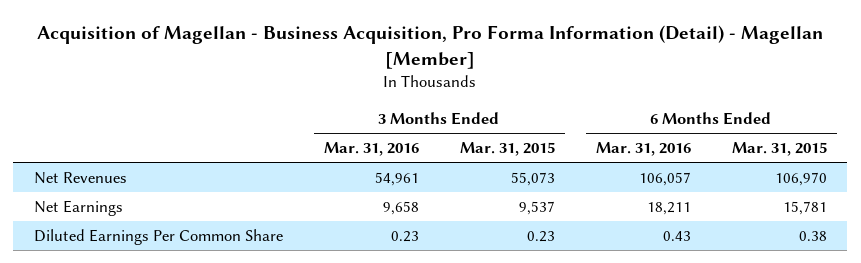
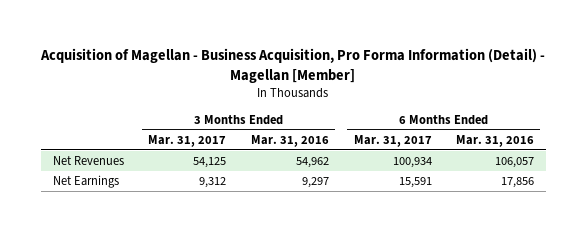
- | 3 Months Ended Mar. 31, 2016 | 3 Months Ended Mar. 31, 2015 | 6 Months Ended Mar. 31, 2016 | 6 Months Ended Mar. 31, 2015
+ | 3 Months Ended Mar. 31, 2017 | 3 Months Ended Mar. 31, 2016 | 6 Months Ended Mar. 31, 2017 | 6 Months Ended Mar. 31, 2016
- Net Revenues | 54,961 | 55,073 | 106,057 | 106,970
- Net Earnings | 9,658 | 9,537 | 18,211 | 15,781
- Diluted Earnings Per Common Share | 0.23 | 0.23 | 0.43 | 0.38
+ Net Revenues | 54,125 | 54,962 | 100,934 | 106,057
+ Net Earnings | 9,312 | 9,297 | 15,591 | 17,856

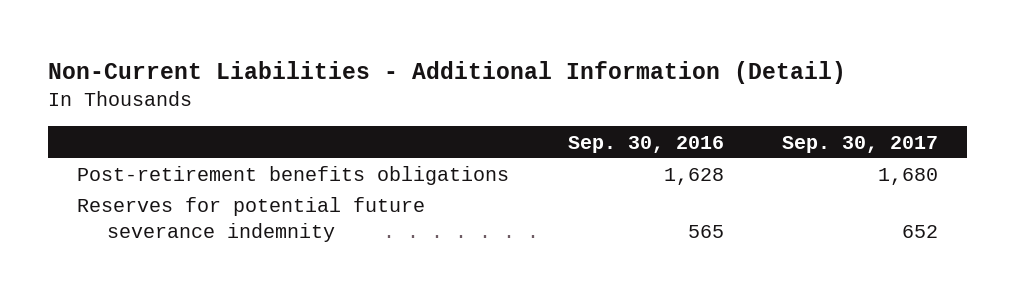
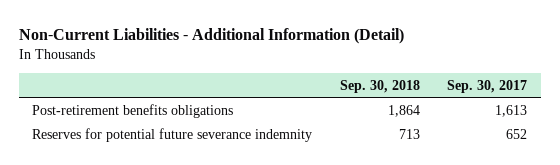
- | Sep. 30, 2016 | Sep. 30, 2017
+ | Sep. 30, 2018 | Sep. 30, 2017
- Post-retirement benefits obligations | 1,628 | 1,680
+ Post-retirement benefits obligations | 1,864 | 1,613

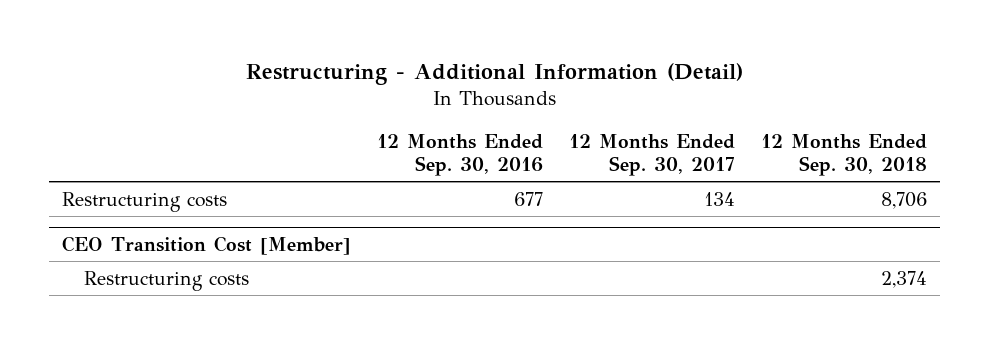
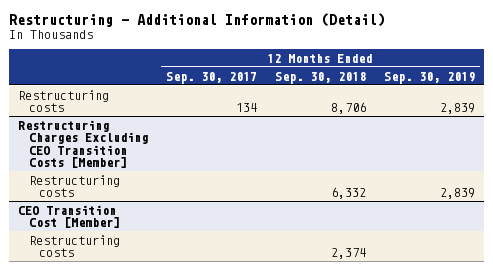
- | 12 Months Ended Sep. 30, 2016 | 12 Months Ended Sep. 30, 2017 | 12 Months Ended Sep. 30, 2018
+ | 12 Months Ended Sep. 30, 2017 | 12 Months Ended Sep. 30, 2018 | 12 Months Ended Sep. 30, 2019
+ Restructuring Charges Excluding CEO Transition Costs [Member]
+ Restructuring costs | | 6,332 | 2,839

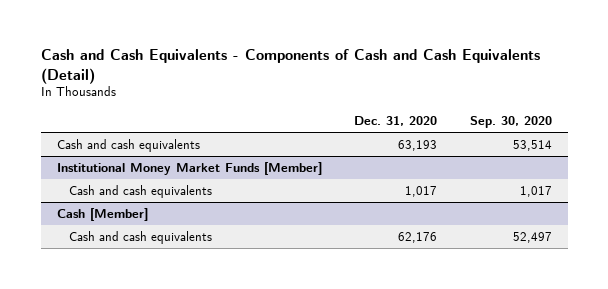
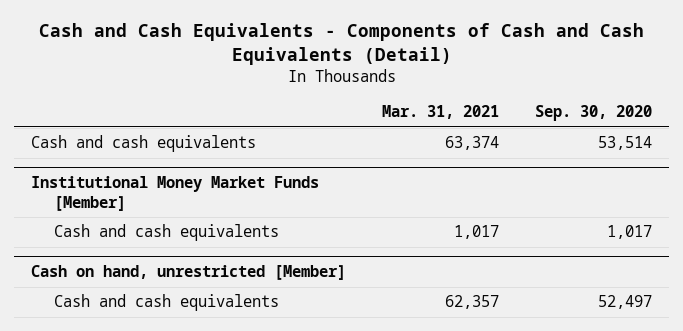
- | Dec. 31, 2020 | Sep. 30, 2020
+ | Mar. 31, 2021 | Sep. 30, 2020
- Cash [Member]
+ Cash on hand, unrestricted [Member]

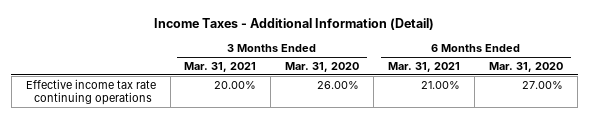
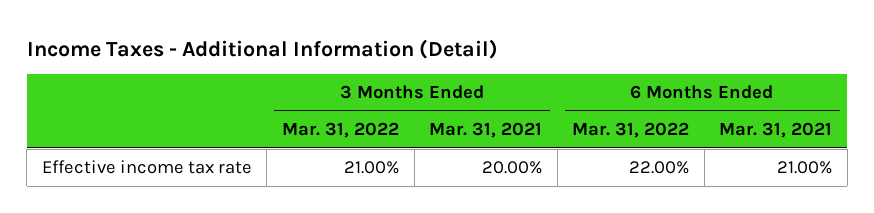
- | 3 Months Ended Mar. 31, 2021 | 3 Months Ended Mar. 31, 2020 | 6 Months Ended Mar. 31, 2021 | 6 Months Ended Mar. 31, 2020
+ | 3 Months Ended Mar. 31, 2022 | 3 Months Ended Mar. 31, 2021 | 6 Months Ended Mar. 31, 2022 | 6 Months Ended Mar. 31, 2021
- Effective income tax rate continuing operations | 20.00% | 26.00% | 21.00% | 27.00%
+ Effective income tax rate | 21.00% | 20.00% | 22.00% | 21.00%

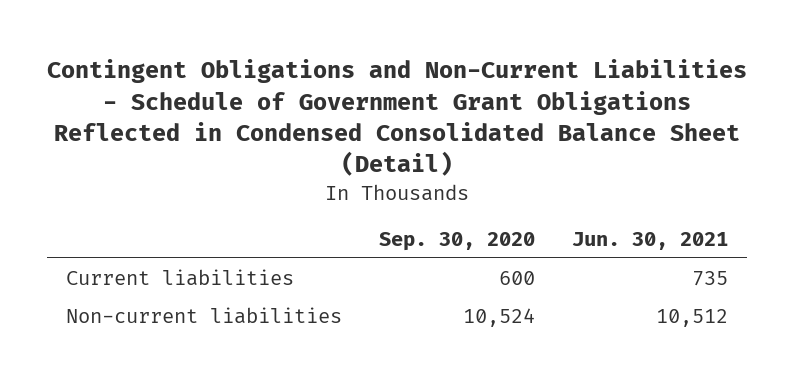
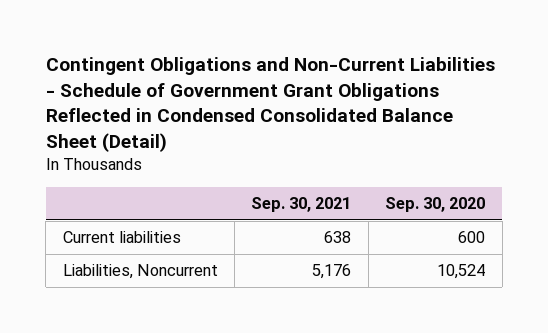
- | Sep. 30, 2020 | Jun. 30, 2021
+ | Sep. 30, 2021 | Sep. 30, 2020
- Non-current liabilities | 10,524 | 10,512
+ Liabilities, Noncurrent | 5,176 | 10,524

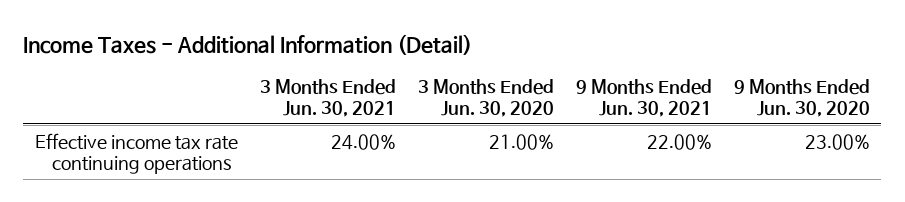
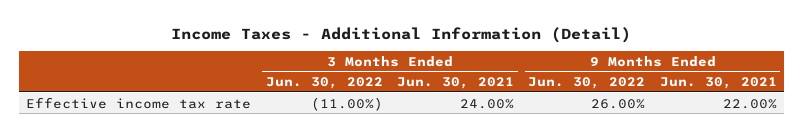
- | 3 Months Ended Jun. 30, 2021 | 3 Months Ended Jun. 30, 2020 | 9 Months Ended Jun. 30, 2021 | 9 Months Ended Jun. 30, 2020
+ | 3 Months Ended Jun. 30, 2022 | 3 Months Ended Jun. 30, 2021 | 9 Months Ended Jun. 30, 2022 | 9 Months Ended Jun. 30, 2021
- Effective income tax rate continuing operations | 24.00% | 21.00% | 22.00% | 23.00%
+ Effective income tax rate | (11.00%) | 24.00% | 26.00% | 22.00%

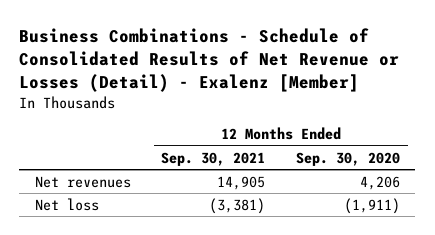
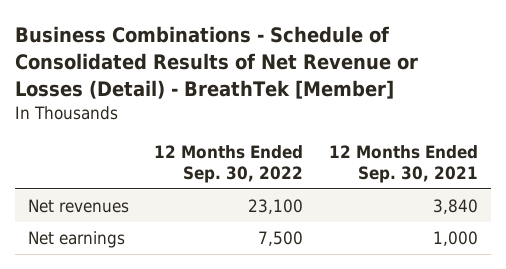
- Business Combinations - Schedule of Consolidated Results of Net Revenue or Losses (Detail) - Exalenz [Member]
+ Business Combinations - Schedule of Consolidated Results of Net Revenue or Losses (Detail) - BreathTek [Member]
- | 12 Months Ended Sep. 30, 2021 | 12 Months Ended Sep. 30, 2020
+ | 12 Months Ended Sep. 30, 2022 | 12 Months Ended Sep. 30, 2021
- Net revenues | 14,905 | 4,206
- Net loss | (3,381) | (1,911)
+ Net revenues | 23,100 | 3,840
+ Net earnings | 7,500 | 1,000

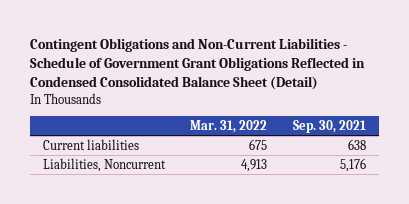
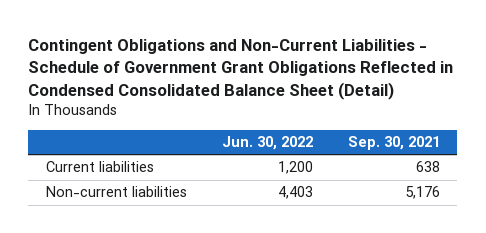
- | Mar. 31, 2022 | Sep. 30, 2021
+ | Jun. 30, 2022 | Sep. 30, 2021
- Liabilities, Noncurrent | 4,913 | 5,176
+ Non-current liabilities | 4,403 | 5,176

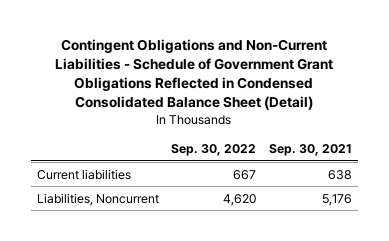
- | Jun. 30, 2022 | Sep. 30, 2021
+ | Sep. 30, 2022 | Sep. 30, 2021
- Non-current liabilities | 4,403 | 5,176
+ Liabilities, Noncurrent | 4,620 | 5,176

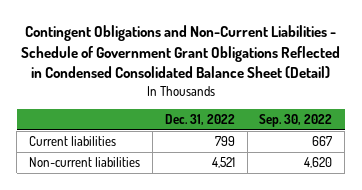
- | Sep. 30, 2022 | Sep. 30, 2021
+ | Dec. 31, 2022 | Sep. 30, 2022
- Liabilities, Noncurrent | 4,620 | 5,176
+ Non-current liabilities | 4,521 | 4,620

